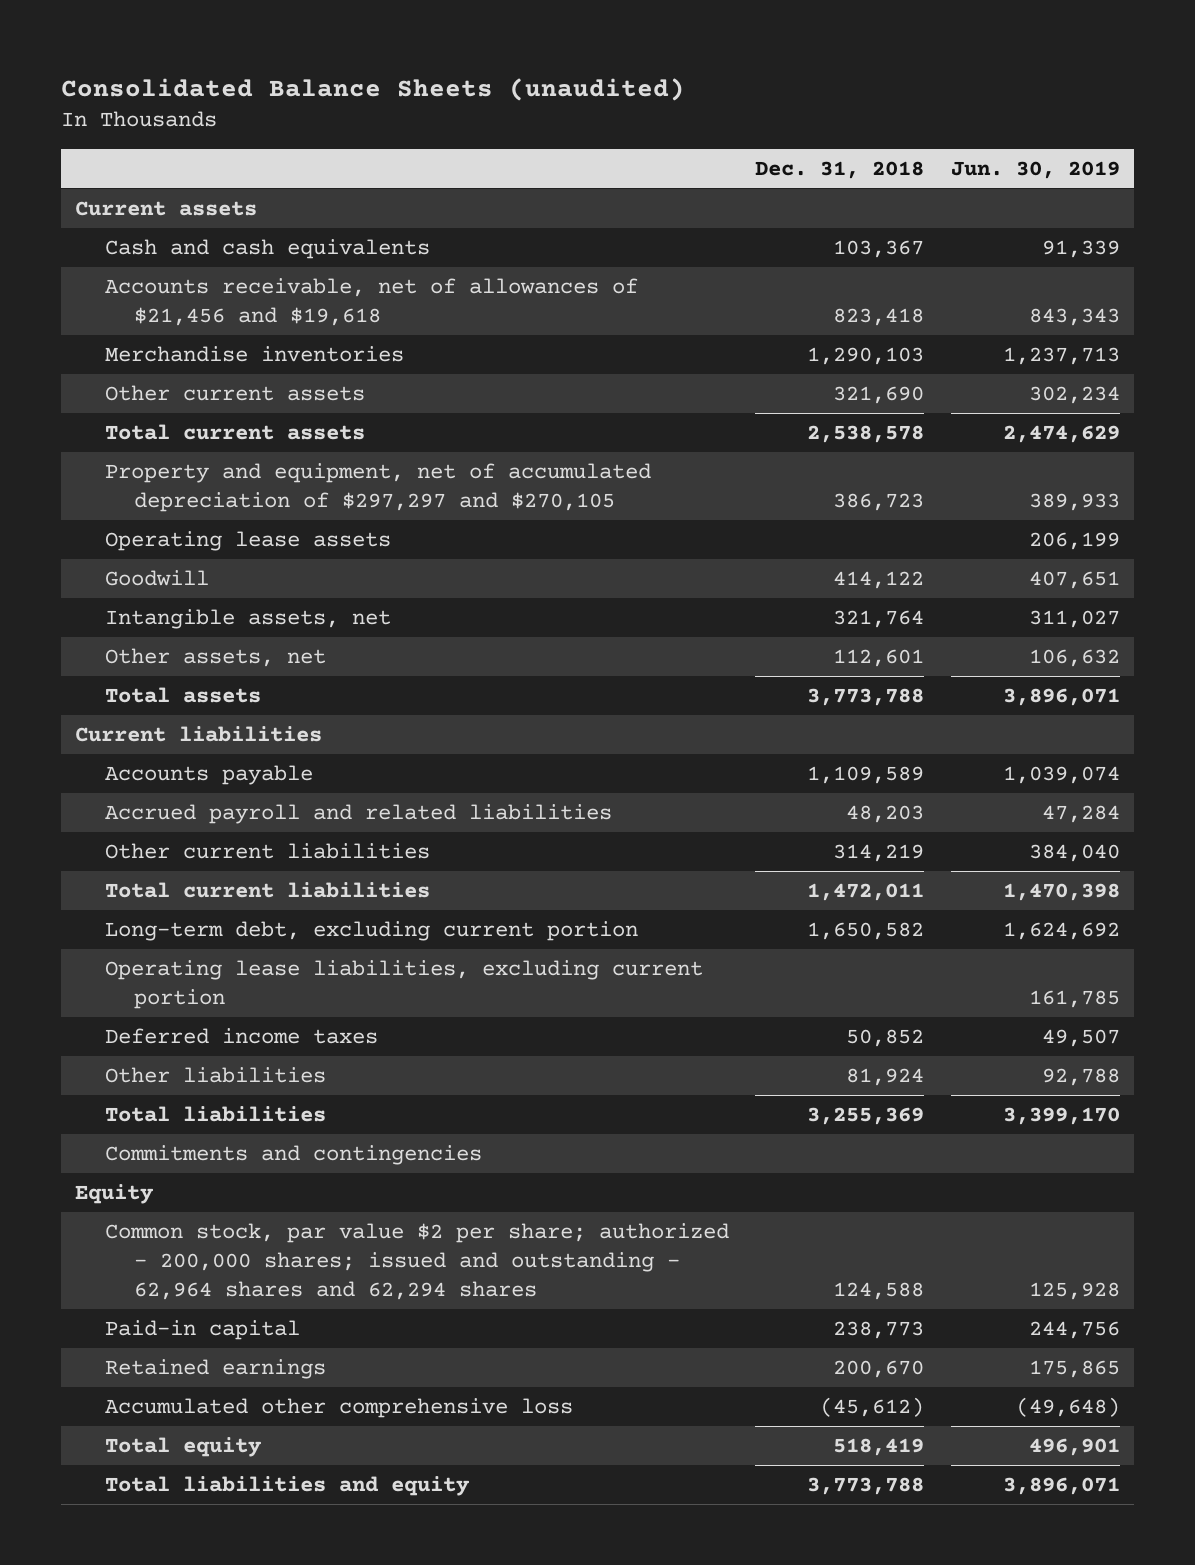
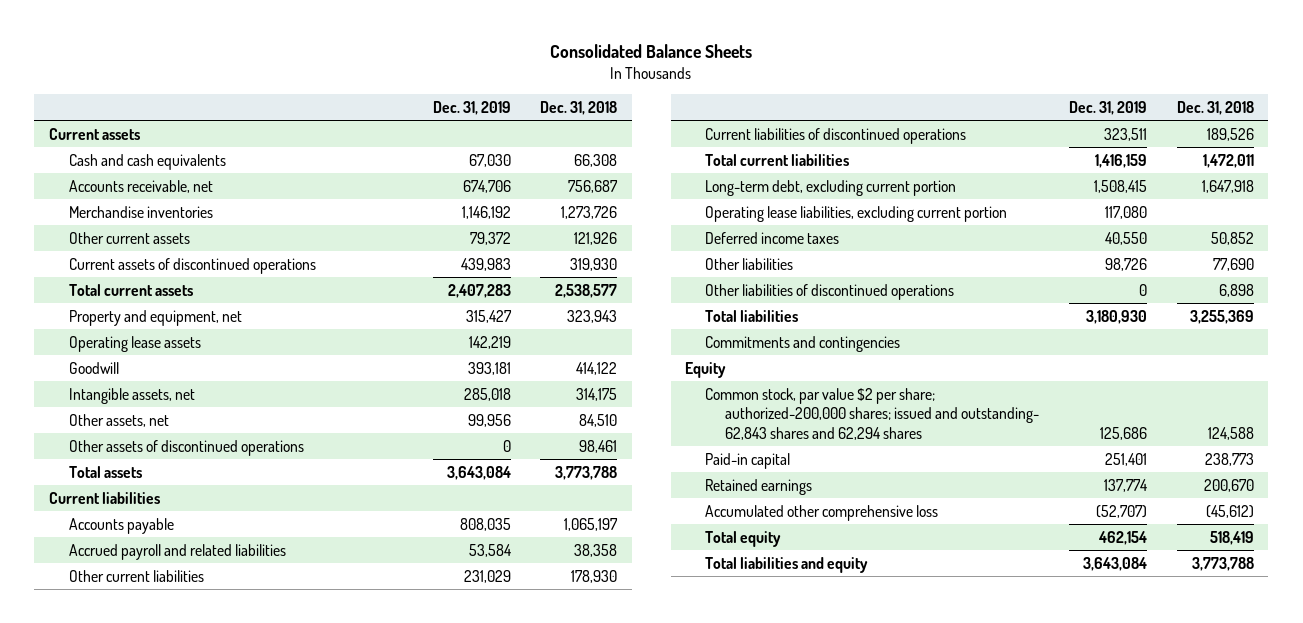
- Consolidated Balance Sheets (unaudited)
+ Consolidated Balance Sheets
- | Dec. 31, 2018 | Jun. 30, 2019
+ | Dec. 31, 2019 | Dec. 31, 2018
- Cash and cash equivalents | 103,367 | 91,339
- Accounts receivable, net of allowances of $21,456 and $19,618 | 823,418 | 843,343
- Merchandise inventories | 1,290,103 | 1,237,713
- Other current assets | 321,690 | 302,234
- Total current assets | 2,538,578 | 2,474,629
- Property and equipment, net of accumulated depreciation of $297,297 and $270,105 | 386,723 | 389,933
+ Cash and cash equivalents | 67,030 | 66,308
+ Accounts receivable, net | 674,706 | 756,687
+ Merchandise inventories | 1,146,192 | 1,273,726
+ Other current assets | 79,372 | 121,926
+ Current assets of discontinued operations | 439,983 | 319,930
+ Total current assets | 2,407,283 | 2,538,577
+ Property and equipment, net | 315,427 | 323,943
- Intangible assets, net | 321,764 | 311,027
- Other assets, net | 112,601 | 106,632
+ Intangible assets, net | 285,018 | 314,175
+ Other assets, net | 99,956 | 84,510
+ Other assets of discontinued operations | 0 | 98,461
- Accounts payable | 1,109,589 | 1,039,074
- Accrued payroll and related liabilities | 48,203 | 47,284
- Other current liabilities | 314,219 | 384,040
+ Accounts payable | 808,035 | 1,065,197
+ Accrued payroll and related liabilities | 53,584 | 38,358
+ Other current liabilities | 231,029 | 178,930
+ Current liabilities of discontinued operations | 323,511 | 189,526
- Long-term debt, excluding current portion | 1,650,582 | 1,624,692
+ Long-term debt, excluding current portion | 1,508,415 | 1,647,918
- Other liabilities | 81,924 | 92,788
+ Other liabilities | 98,726 | 77,690
+ Other liabilities of discontinued operations | 0 | 6,898
- Common stock, par value $2 per share; authorized - 200,000 shares; issued and outstanding - 62,964 shares and 62,294 shares | 124,588 | 125,928
+ Common stock, par value $2 per share; authorized-200,000 shares; issued and outstanding- 62,843 shares and 62,294 shares | 125,686 | 124,588

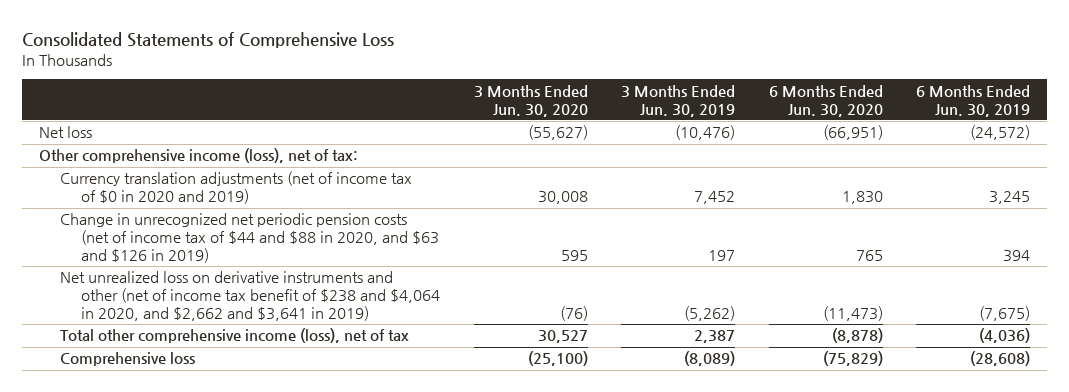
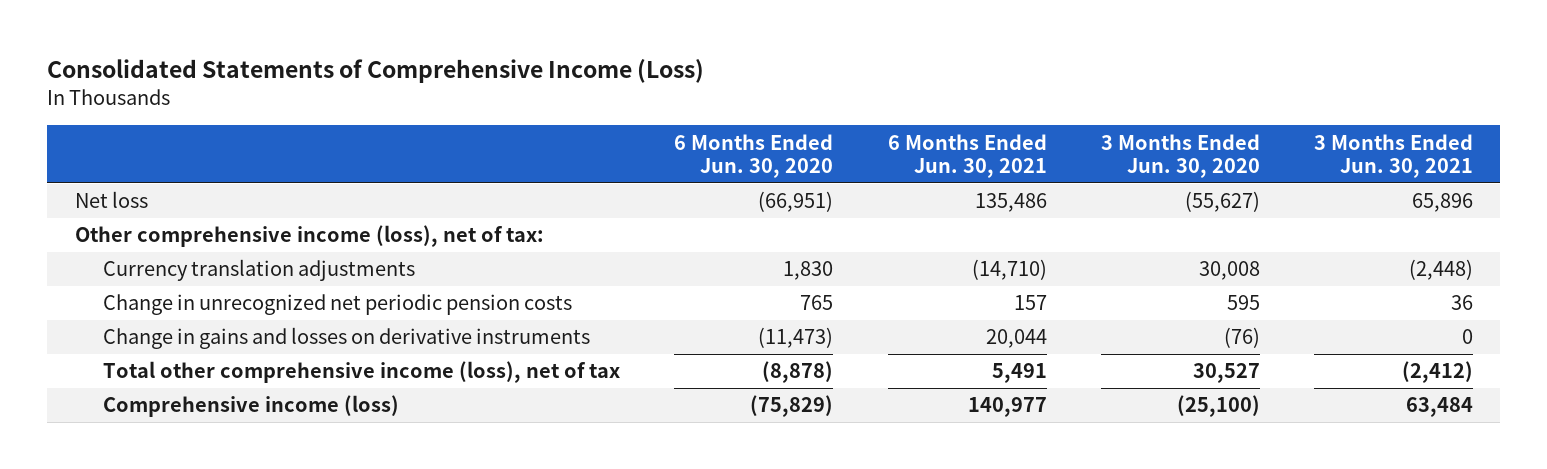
- Consolidated Statements of Comprehensive Loss
+ Consolidated Statements of Comprehensive Income (Loss)
- | 3 Months Ended Jun. 30, 2020 | 3 Months Ended Jun. 30, 2019 | 6 Months Ended Jun. 30, 2020 | 6 Months Ended Jun. 30, 2019
+ | 6 Months Ended Jun. 30, 2020 | 6 Months Ended Jun. 30, 2021 | 3 Months Ended Jun. 30, 2020 | 3 Months Ended Jun. 30, 2021
- Currency translation adjustments (net of income tax of $0 in 2020 and 2019) | 30,008 | 7,452 | 1,830 | 3,245
- Change in unrecognized net periodic pension costs (net of income tax of $44 and $88 in 2020, and $63 and $126 in 2019) | 595 | 197 | 765 | 394
- Net unrealized loss on derivative instruments and other (net of income tax benefit of $238 and $4,064 in 2020, and $2,662 and $3,641 in 2019) | (76) | (5,262) | (11,473) | (7,675)
+ Currency translation adjustments | 1,830 | (14,710) | 30,008 | (2,448)
+ Change in unrecognized net periodic pension costs | 765 | 157 | 595 | 36
+ Change in gains and losses on derivative instruments | (11,473) | 20,044 | (76) | 0
- Comprehensive loss | (25,100) | (8,089) | (75,829) | (28,608)
+ Comprehensive income (loss) | (75,829) | 140,977 | (25,100) | 63,484

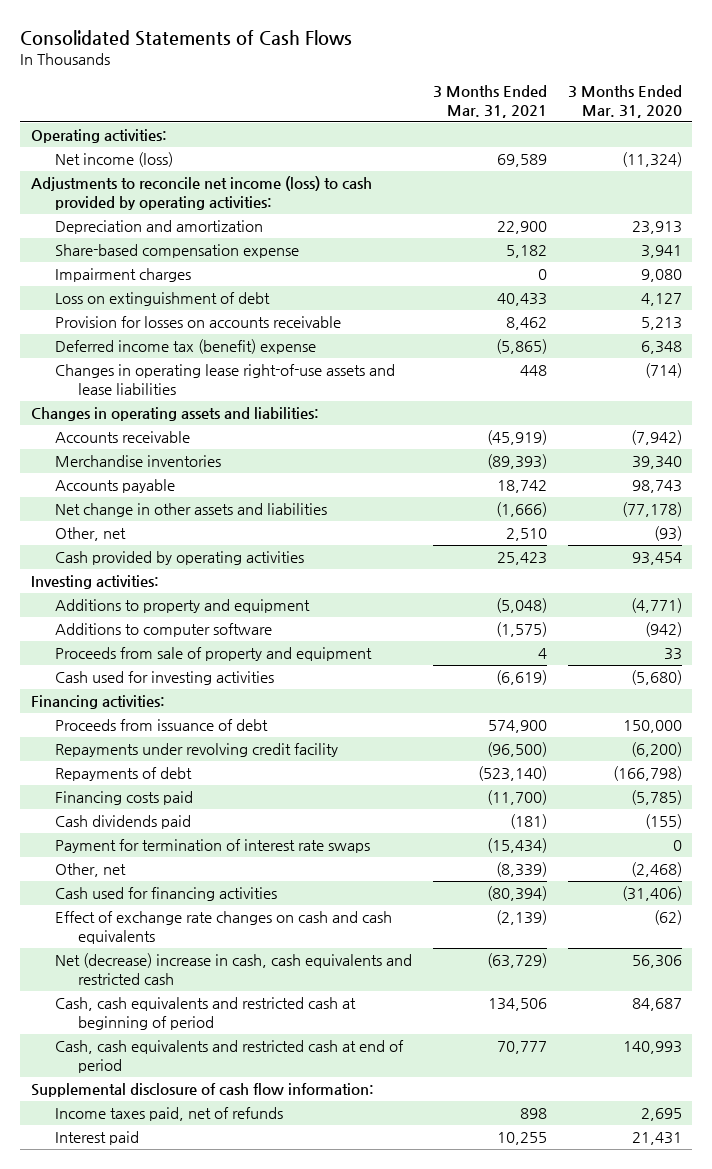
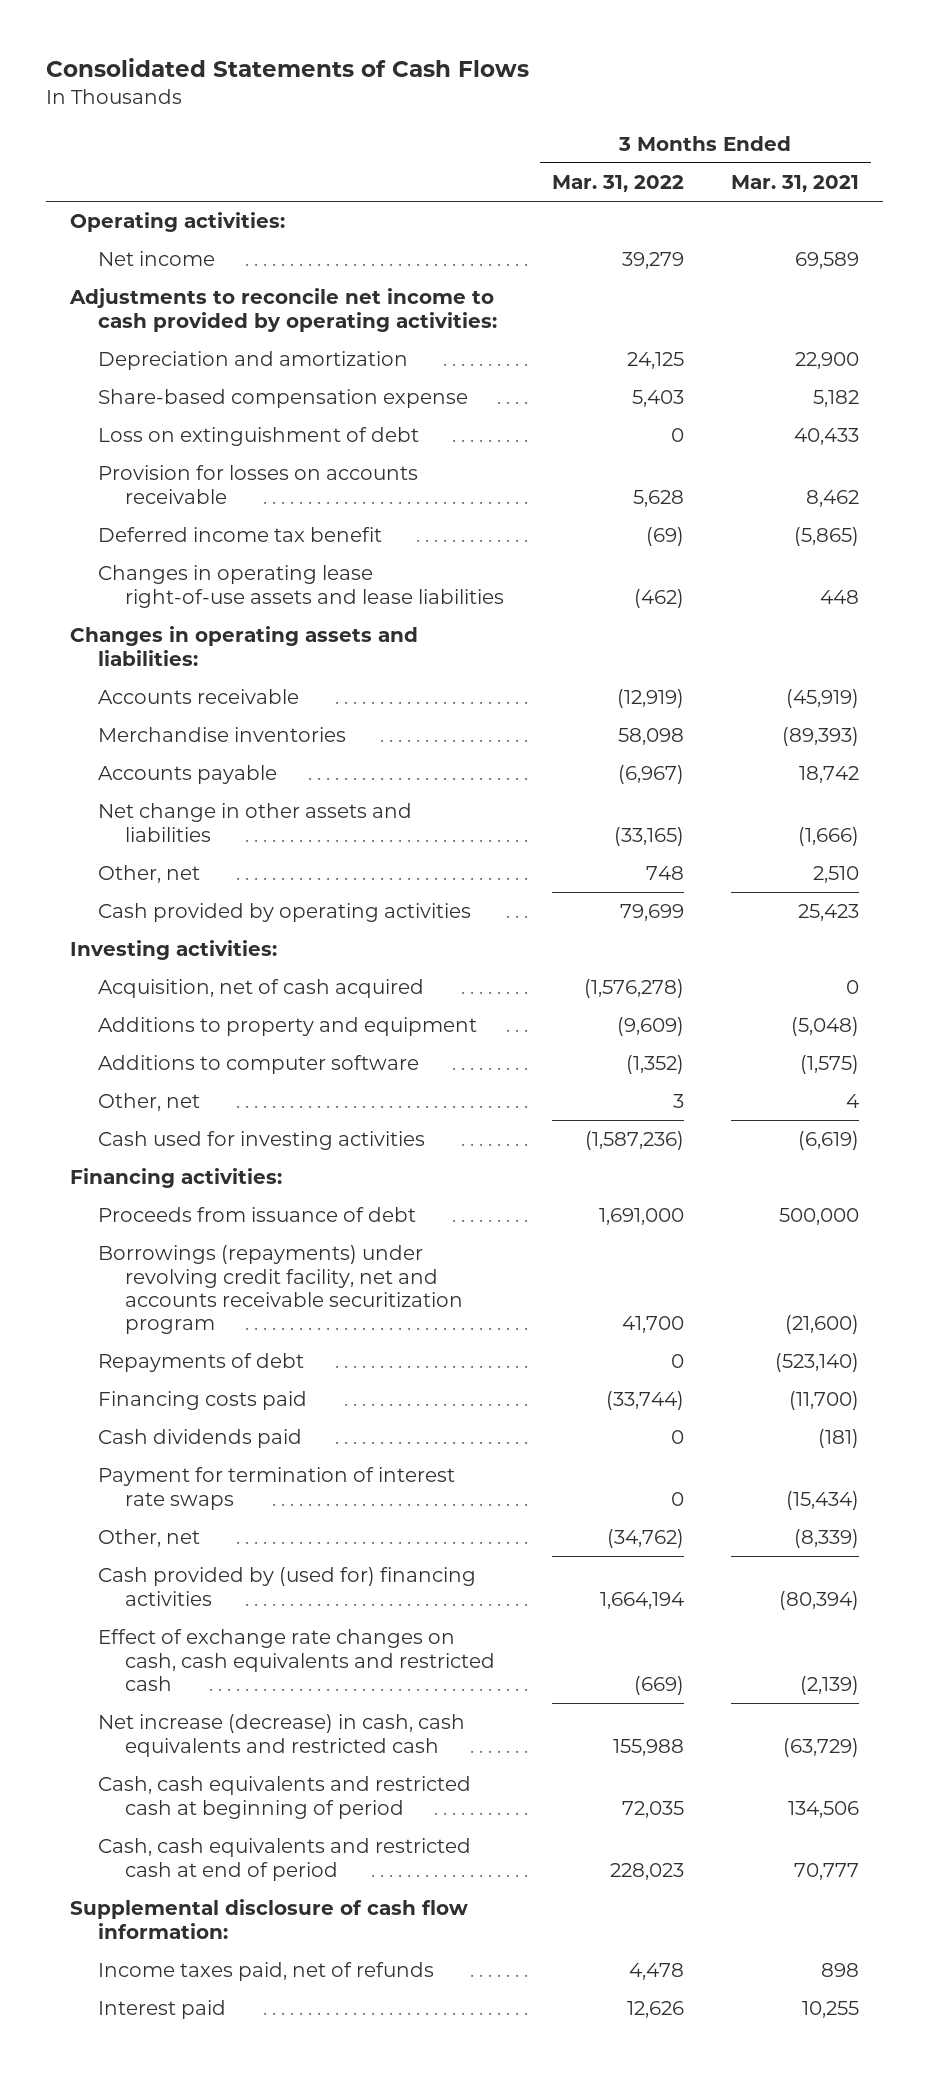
- | 3 Months Ended Mar. 31, 2021 | 3 Months Ended Mar. 31, 2020
+ | 3 Months Ended Mar. 31, 2022 | 3 Months Ended Mar. 31, 2021
- Net income (loss) | 69,589 | (11,324)
- Adjustments to reconcile net income (loss) to cash provided by operating activities:
+ Net income | 39,279 | 69,589
+ Adjustments to reconcile net income to cash provided by operating activities:
- Impairment charges | 0 | 9,080
- Deferred income tax (benefit) expense | (5,865) | 6,348
+ Deferred income tax benefit | (69) | (5,865)
+ Acquisition, net of cash acquired | (1,576,278) | 0
- Proceeds from sale of property and equipment | 4 | 33
+ Other, net | 3 | 4
- Proceeds from issuance of debt | 574,900 | 150,000
- Repayments under revolving credit facility | (96,500) | (6,200)
+ Proceeds from issuance of debt | 1,691,000 | 500,000
+ Borrowings (repayments) under revolving credit facility, net and accounts receivable securitization program | 41,700 | (21,600)
- Cash used for financing activities | (80,394) | (31,406)
- Effect of exchange rate changes on cash and cash equivalents | (2,139) | (62)
- Net (decrease) increase in cash, cash equivalents and restricted cash | (63,729) | 56,306
+ Cash provided by (used for) financing activities | 1,664,194 | (80,394)
+ Effect of exchange rate changes on cash, cash equivalents and restricted cash | (669) | (2,139)
+ Net increase (decrease) in cash, cash equivalents and restricted cash | 155,988 | (63,729)

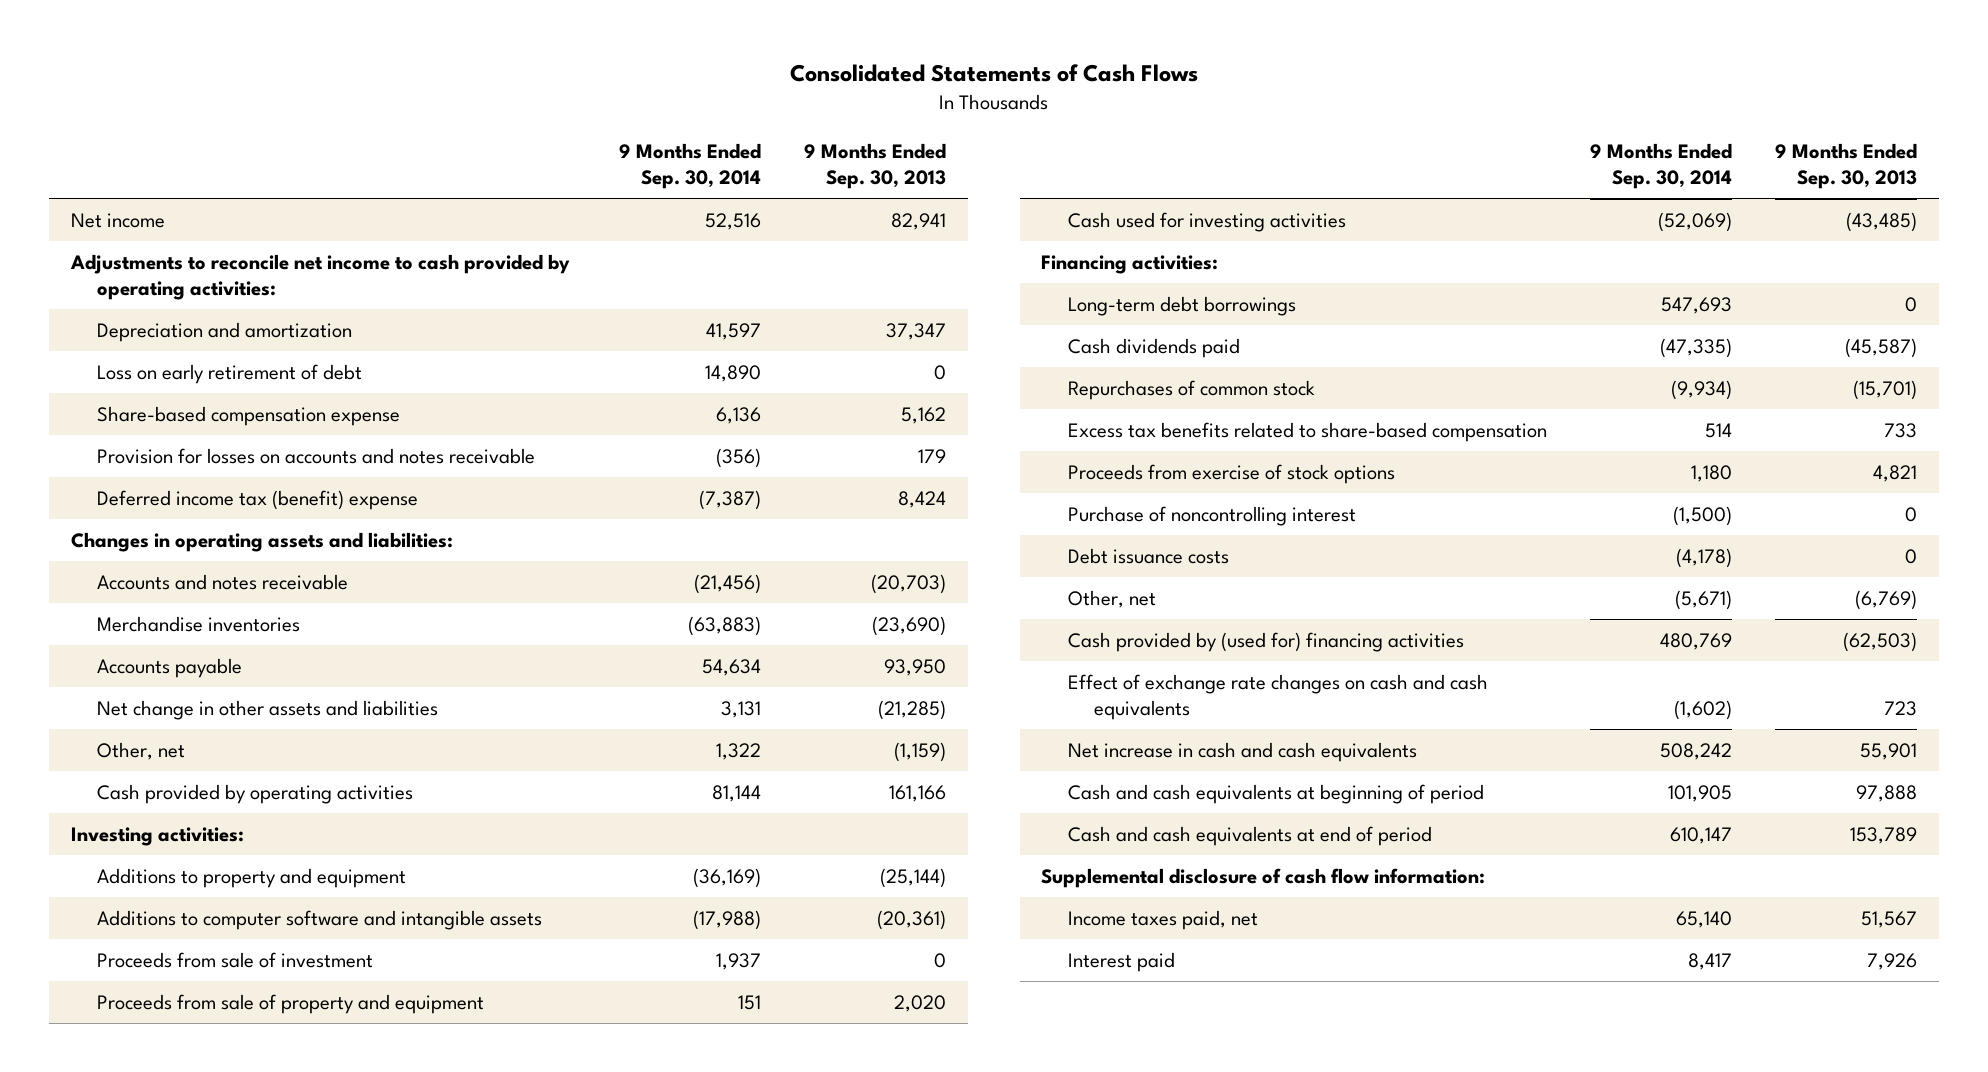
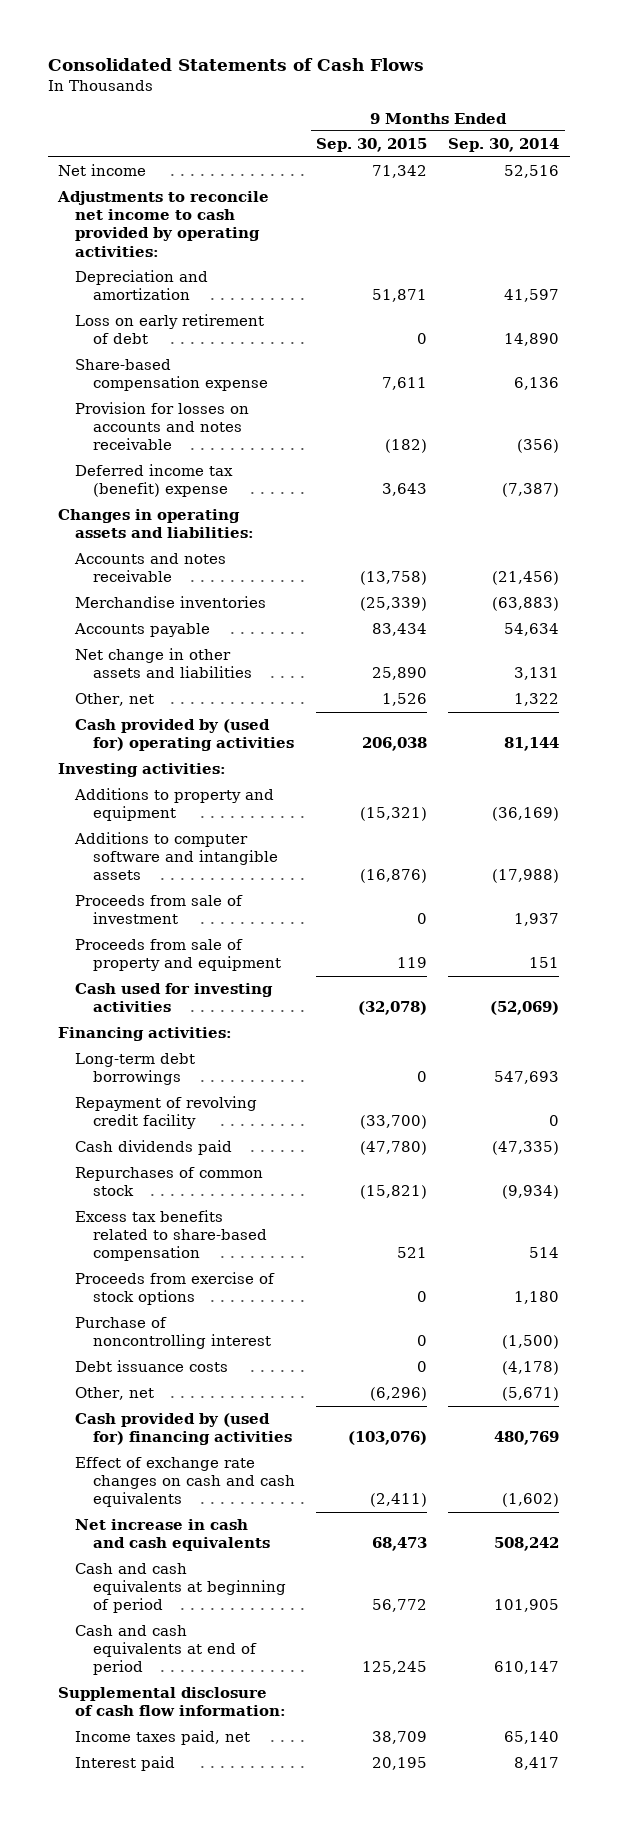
- | 9 Months Ended Sep. 30, 2014 | 9 Months Ended Sep. 30, 2013
+ | 9 Months Ended Sep. 30, 2015 | 9 Months Ended Sep. 30, 2014
- Cash provided by operating activities | 81,144 | 161,166
+ Cash provided by (used for) operating activities | 206,038 | 81,144
+ Repayment of revolving credit facility | (33,700) | 0

